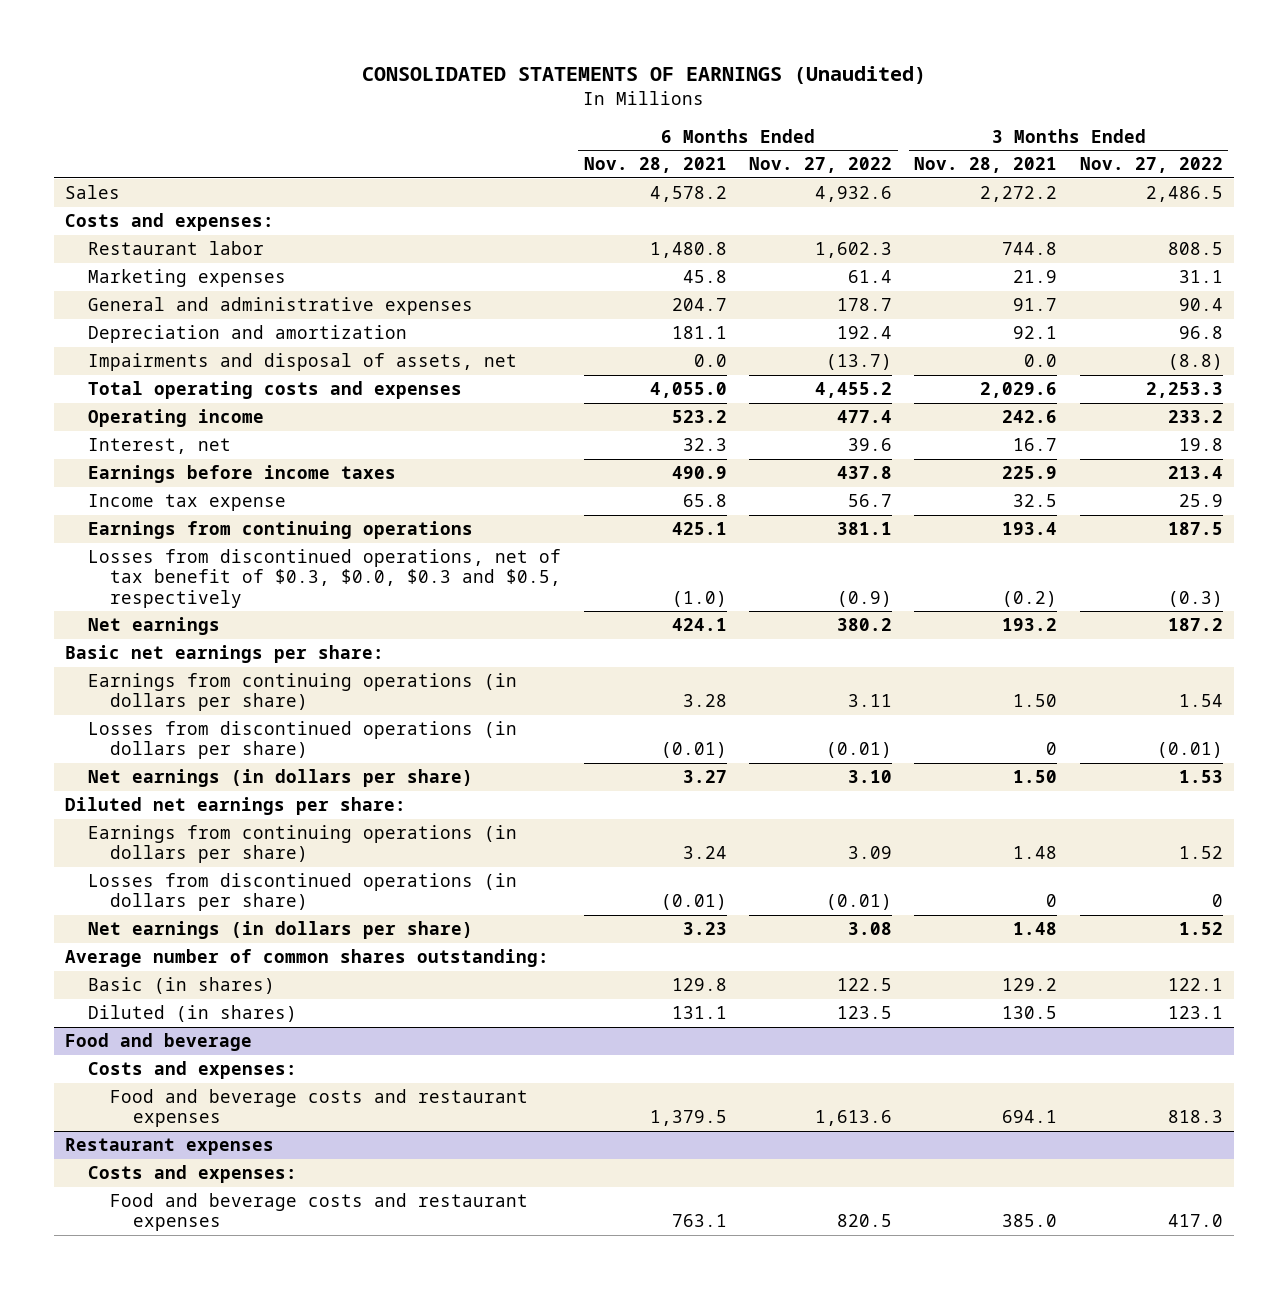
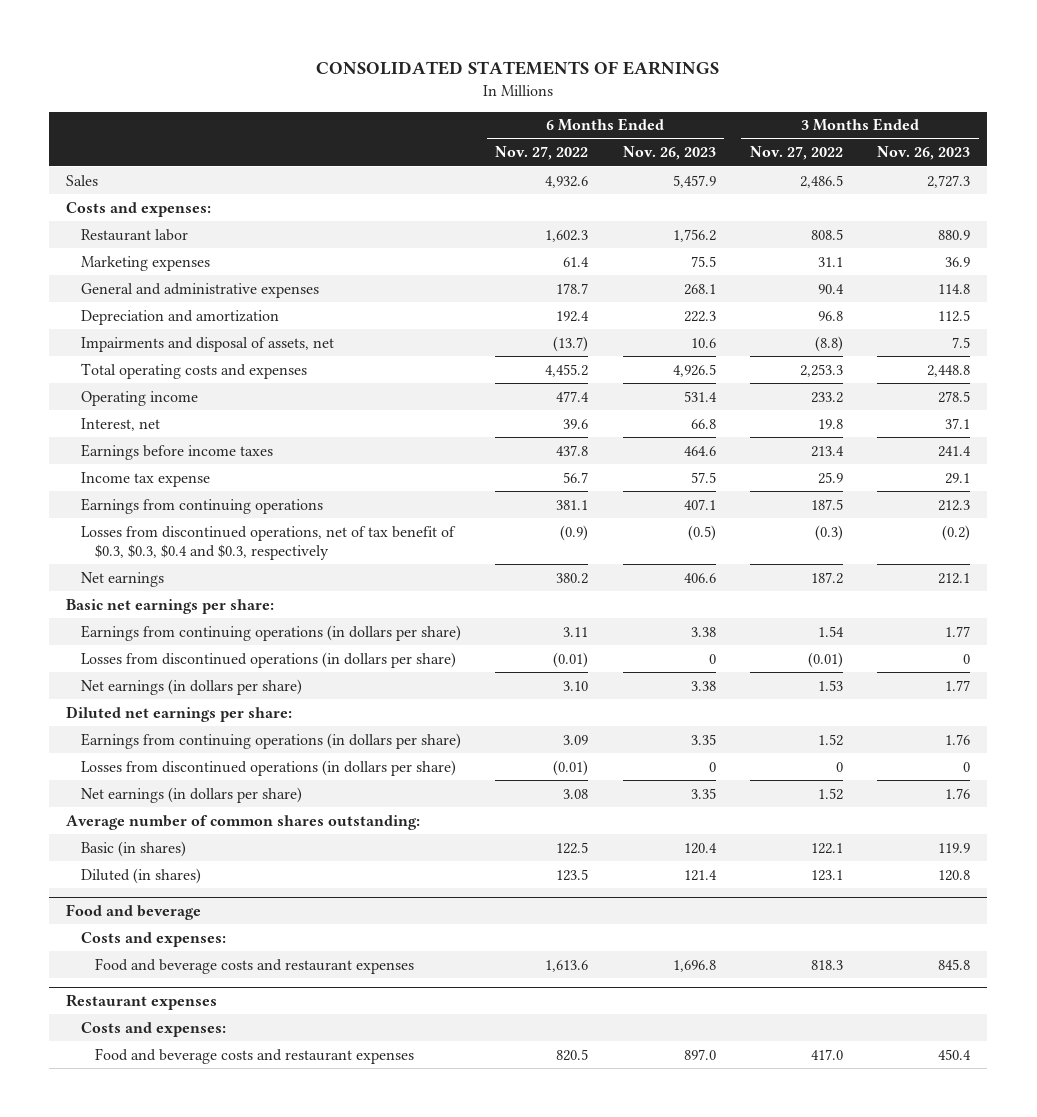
- CONSOLIDATED STATEMENTS OF EARNINGS (Unaudited)
+ CONSOLIDATED STATEMENTS OF EARNINGS
- | 6 Months Ended Nov. 28, 2021 | 6 Months Ended Nov. 27, 2022 | 3 Months Ended Nov. 28, 2021 | 3 Months Ended Nov. 27, 2022
+ | 6 Months Ended Nov. 27, 2022 | 6 Months Ended Nov. 26, 2023 | 3 Months Ended Nov. 27, 2022 | 3 Months Ended Nov. 26, 2023
- Losses from discontinued operations, net of tax benefit of $0.3, $0.0, $0.3 and $0.5, respectively | (1.0) | (0.9) | (0.2) | (0.3)
+ Losses from discontinued operations, net of tax benefit of $0.3, $0.3, $0.4 and $0.3, respectively | (0.9) | (0.5) | (0.3) | (0.2)

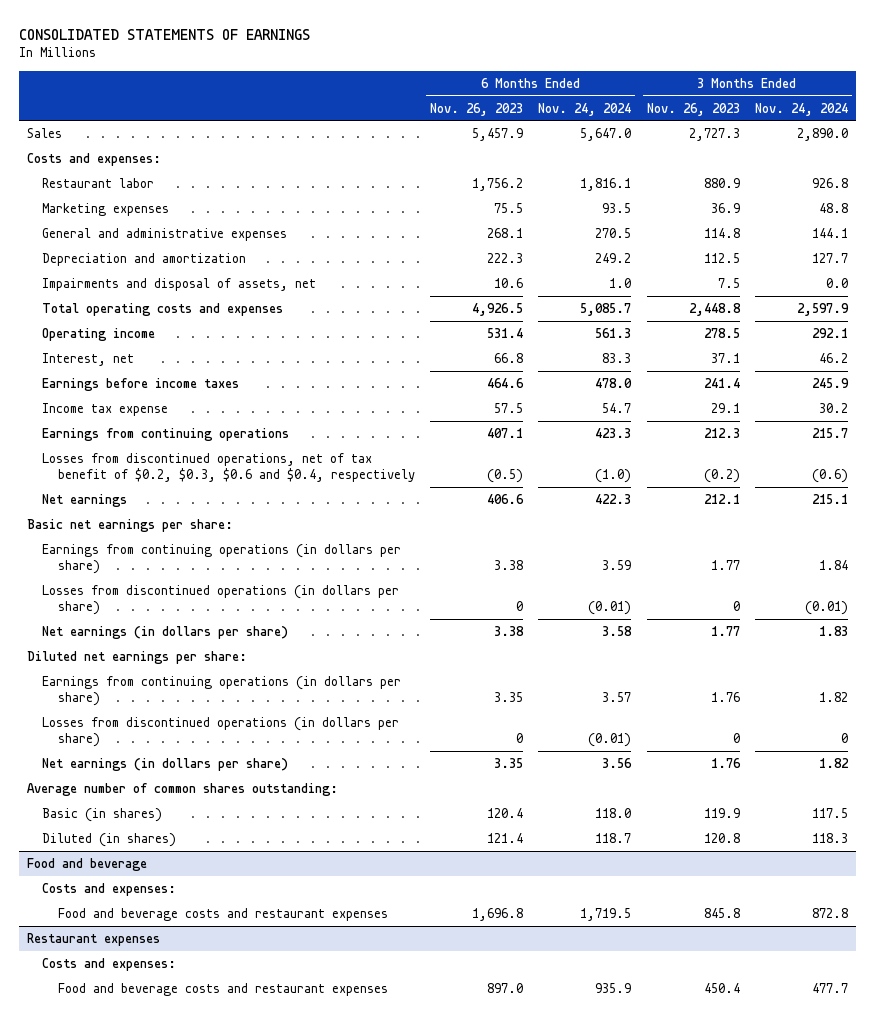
- | 6 Months Ended Nov. 27, 2022 | 6 Months Ended Nov. 26, 2023 | 3 Months Ended Nov. 27, 2022 | 3 Months Ended Nov. 26, 2023
+ | 6 Months Ended Nov. 26, 2023 | 6 Months Ended Nov. 24, 2024 | 3 Months Ended Nov. 26, 2023 | 3 Months Ended Nov. 24, 2024
- Losses from discontinued operations, net of tax benefit of $0.3, $0.3, $0.4 and $0.3, respectively | (0.9) | (0.5) | (0.3) | (0.2)
+ Losses from discontinued operations, net of tax benefit of $0.2, $0.3, $0.6 and $0.4, respectively | (0.5) | (1.0) | (0.2) | (0.6)

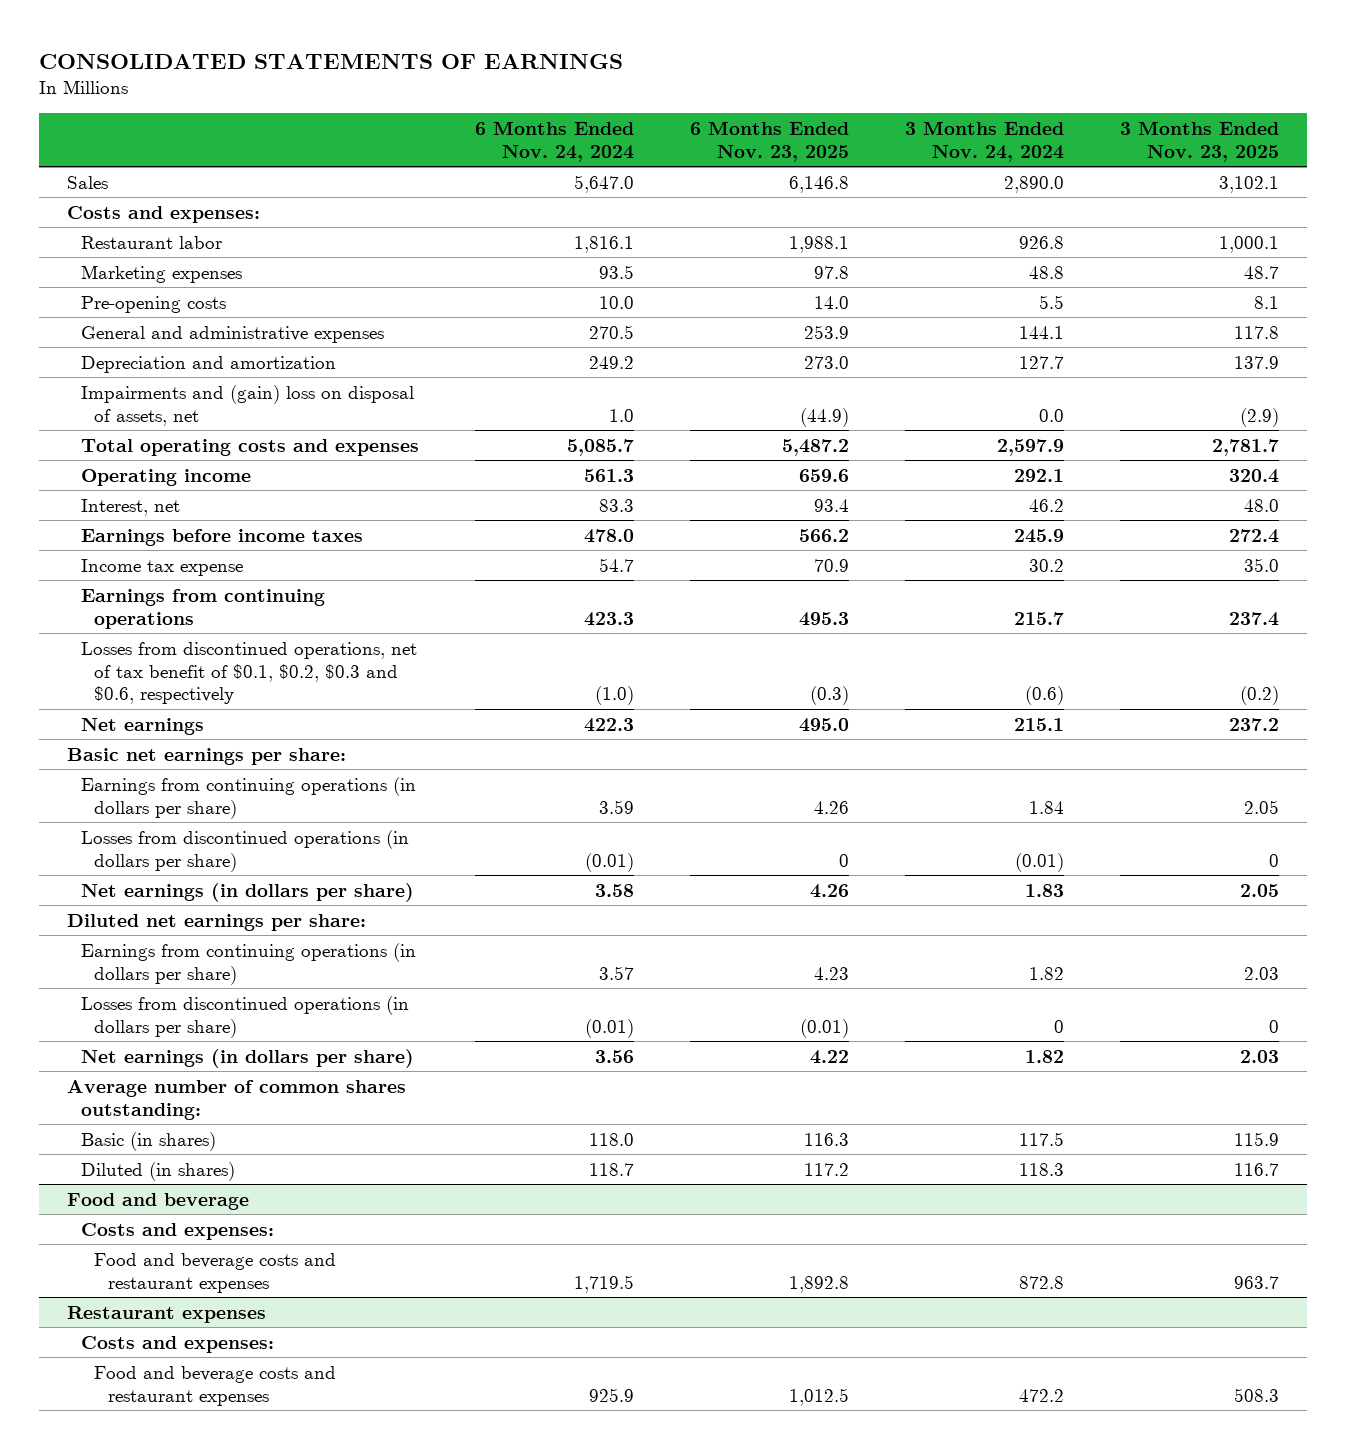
- | 6 Months Ended Nov. 26, 2023 | 6 Months Ended Nov. 24, 2024 | 3 Months Ended Nov. 26, 2023 | 3 Months Ended Nov. 24, 2024
+ | 6 Months Ended Nov. 24, 2024 | 6 Months Ended Nov. 23, 2025 | 3 Months Ended Nov. 24, 2024 | 3 Months Ended Nov. 23, 2025
+ Pre-opening costs | 10.0 | 14.0 | 5.5 | 8.1
- Impairments and disposal of assets, net | 10.6 | 1.0 | 7.5 | 0.0
+ Impairments and (gain) loss on disposal of assets, net | 1.0 | (44.9) | 0.0 | (2.9)
- Losses from discontinued operations, net of tax benefit of $0.2, $0.3, $0.6 and $0.4, respectively | (0.5) | (1.0) | (0.2) | (0.6)
+ Losses from discontinued operations, net of tax benefit of $0.1, $0.2, $0.3 and $0.6, respectively | (1.0) | (0.3) | (0.6) | (0.2)
@ Restaurant expenses
- Food and beverage costs and restaurant expenses | 897.0 | 935.9 | 450.4 | 477.7
+ Food and beverage costs and restaurant expenses | 925.9 | 1,012.5 | 472.2 | 508.3

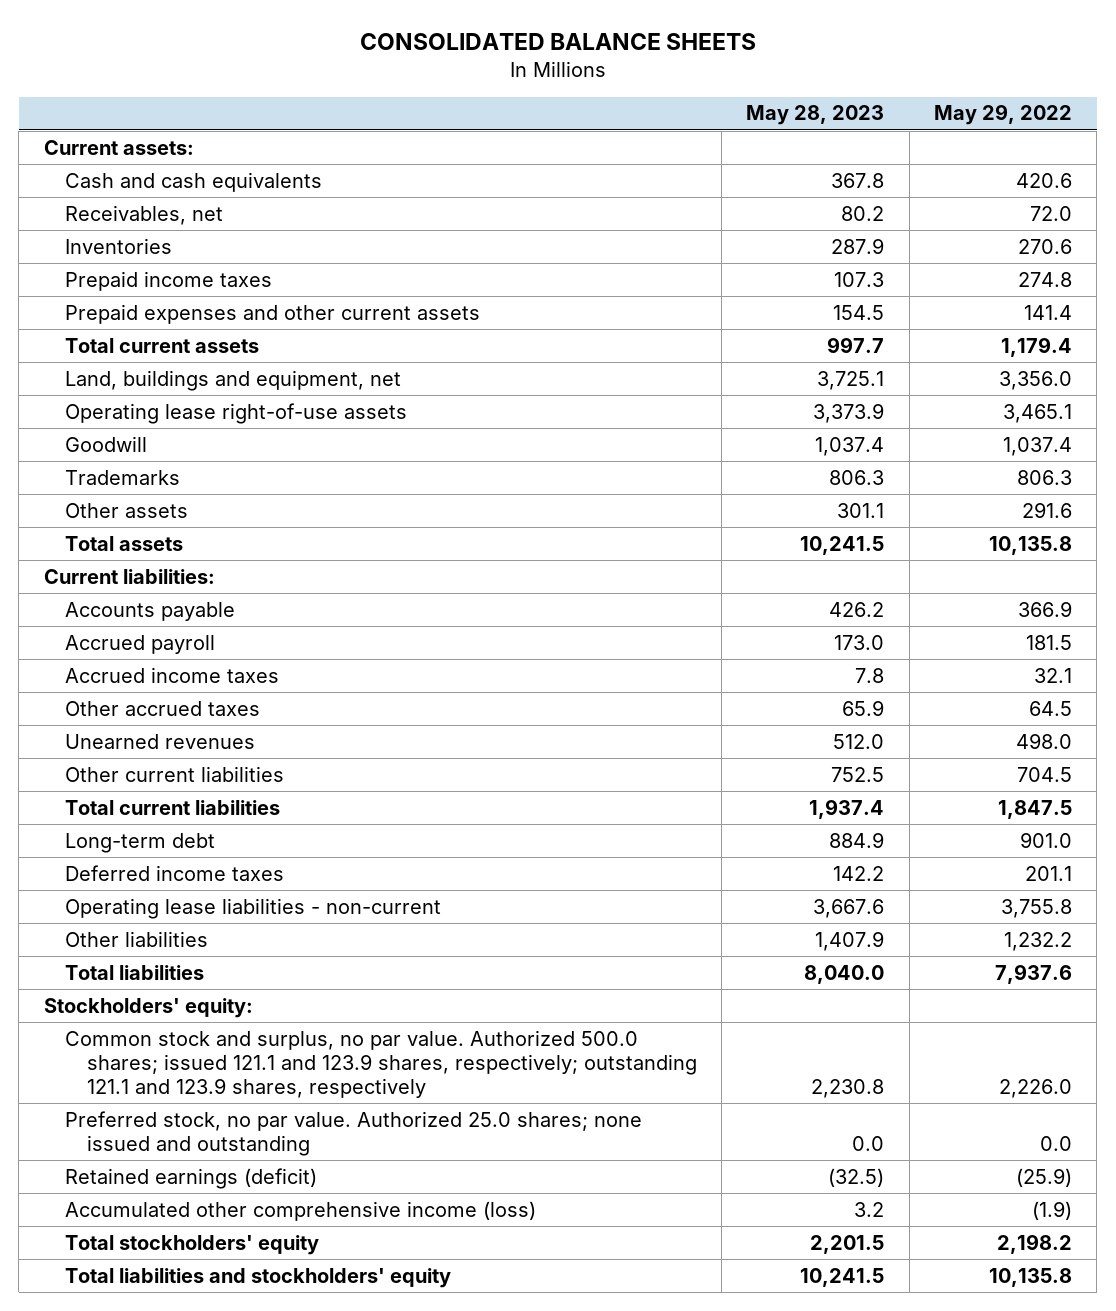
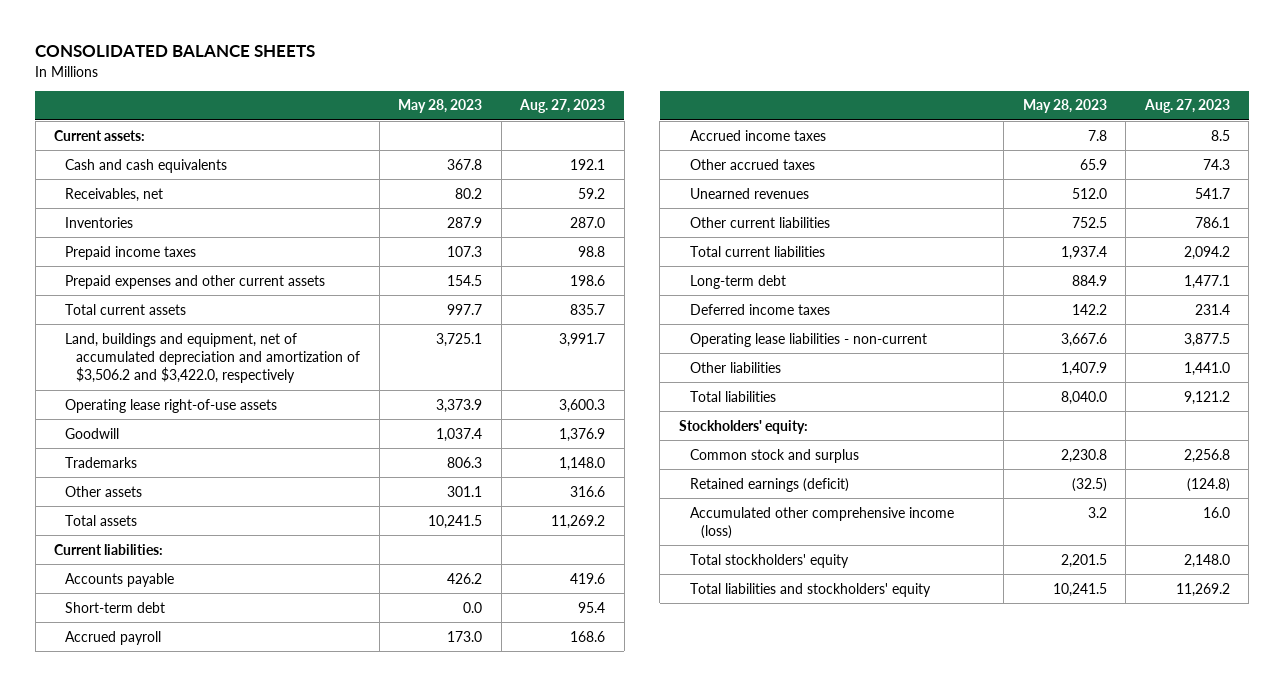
- | May 28, 2023 | May 29, 2022
+ | May 28, 2023 | Aug. 27, 2023
- Land, buildings and equipment, net | 3,725.1 | 3,356.0
+ Land, buildings and equipment, net of accumulated depreciation and amortization of $3,506.2 and $3,422.0, respectively | 3,725.1 | 3,991.7
+ Short-term debt | 0.0 | 95.4
- Common stock and surplus, no par value. Authorized 500.0 shares; issued 121.1 and 123.9 shares, respectively; outstanding 121.1 and 123.9 shares, respectively | 2,230.8 | 2,226.0
- Preferred stock, no par value. Authorized 25.0 shares; none issued and outstanding | 0.0 | 0.0
+ Common stock and surplus | 2,230.8 | 2,256.8

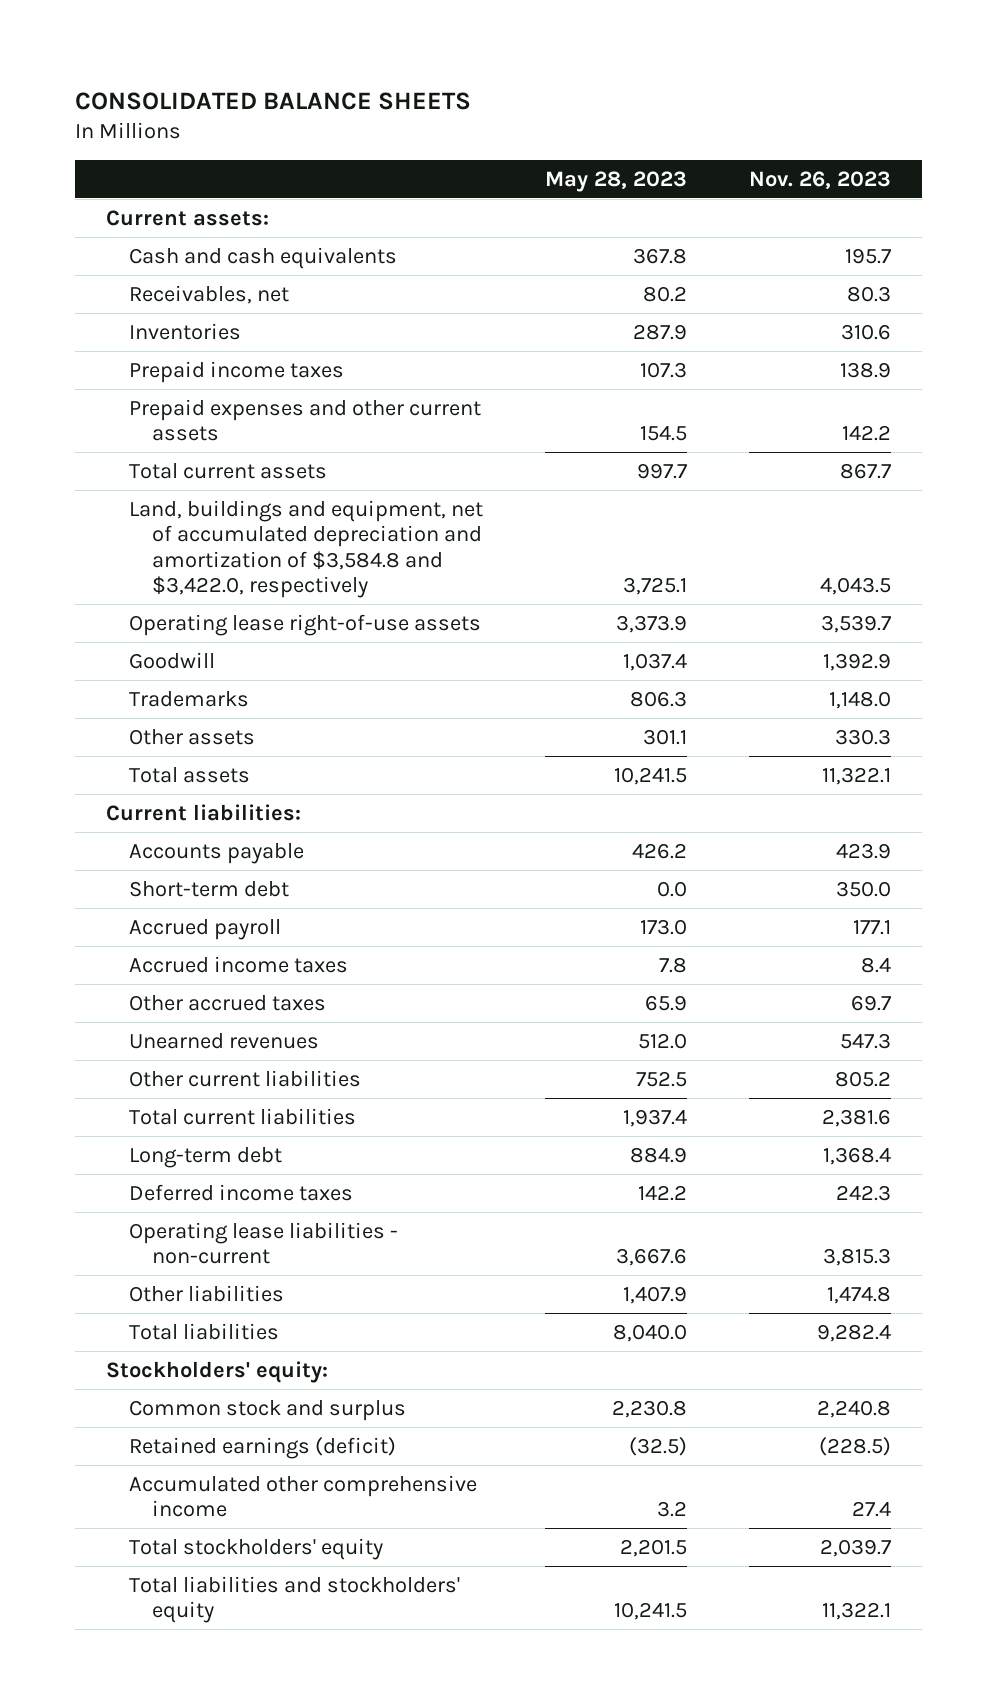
- | May 28, 2023 | Aug. 27, 2023
+ | May 28, 2023 | Nov. 26, 2023
- Land, buildings and equipment, net of accumulated depreciation and amortization of $3,506.2 and $3,422.0, respectively | 3,725.1 | 3,991.7
+ Land, buildings and equipment, net of accumulated depreciation and amortization of $3,584.8 and $3,422.0, respectively | 3,725.1 | 4,043.5
- Accumulated other comprehensive income (loss) | 3.2 | 16.0
+ Accumulated other comprehensive income | 3.2 | 27.4

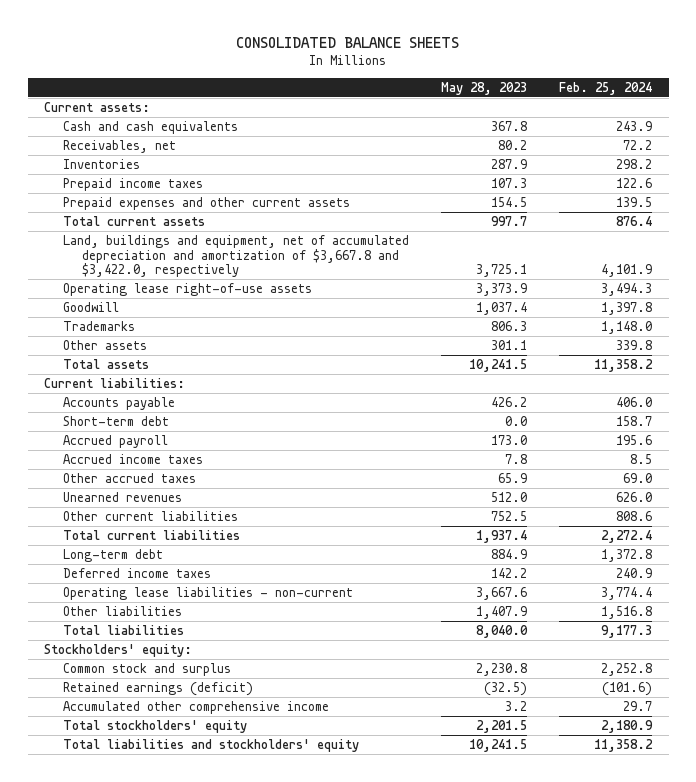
- | May 28, 2023 | Nov. 26, 2023
+ | May 28, 2023 | Feb. 25, 2024
- Land, buildings and equipment, net of accumulated depreciation and amortization of $3,584.8 and $3,422.0, respectively | 3,725.1 | 4,043.5
+ Land, buildings and equipment, net of accumulated depreciation and amortization of $3,667.8 and $3,422.0, respectively | 3,725.1 | 4,101.9

